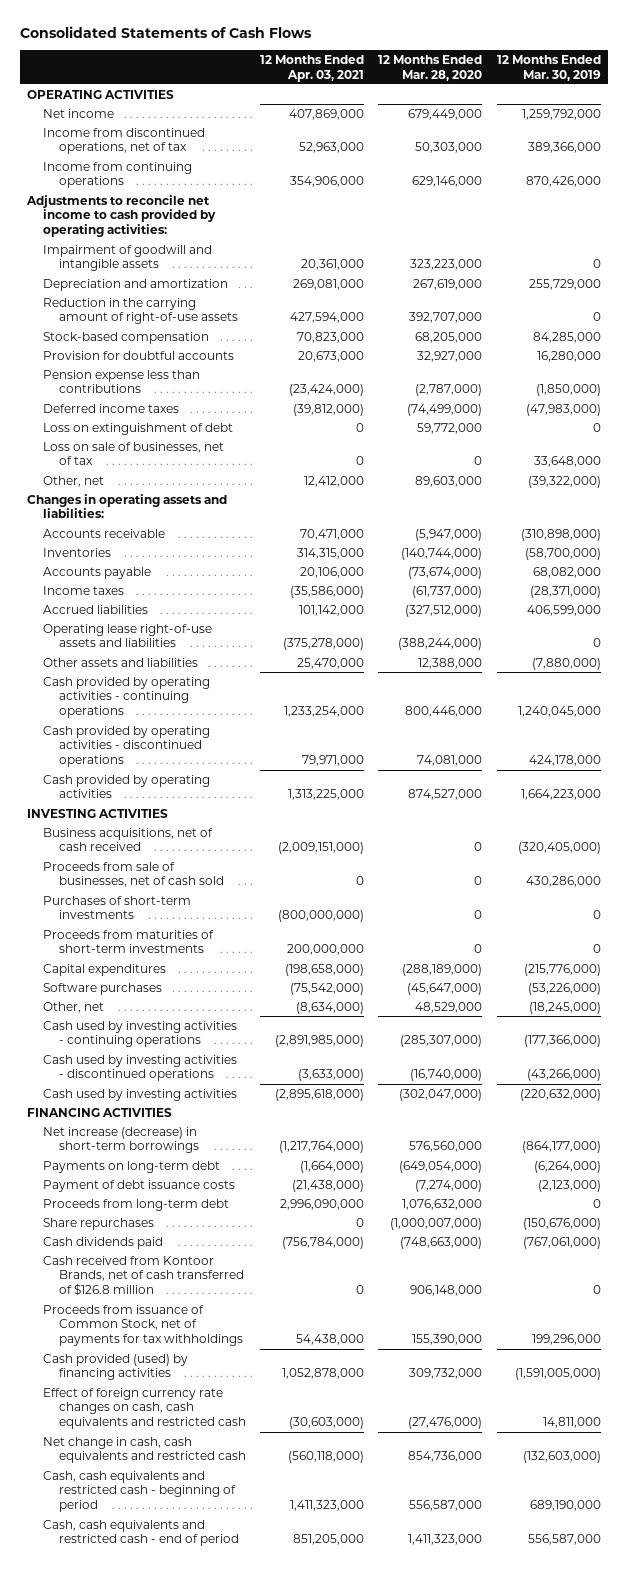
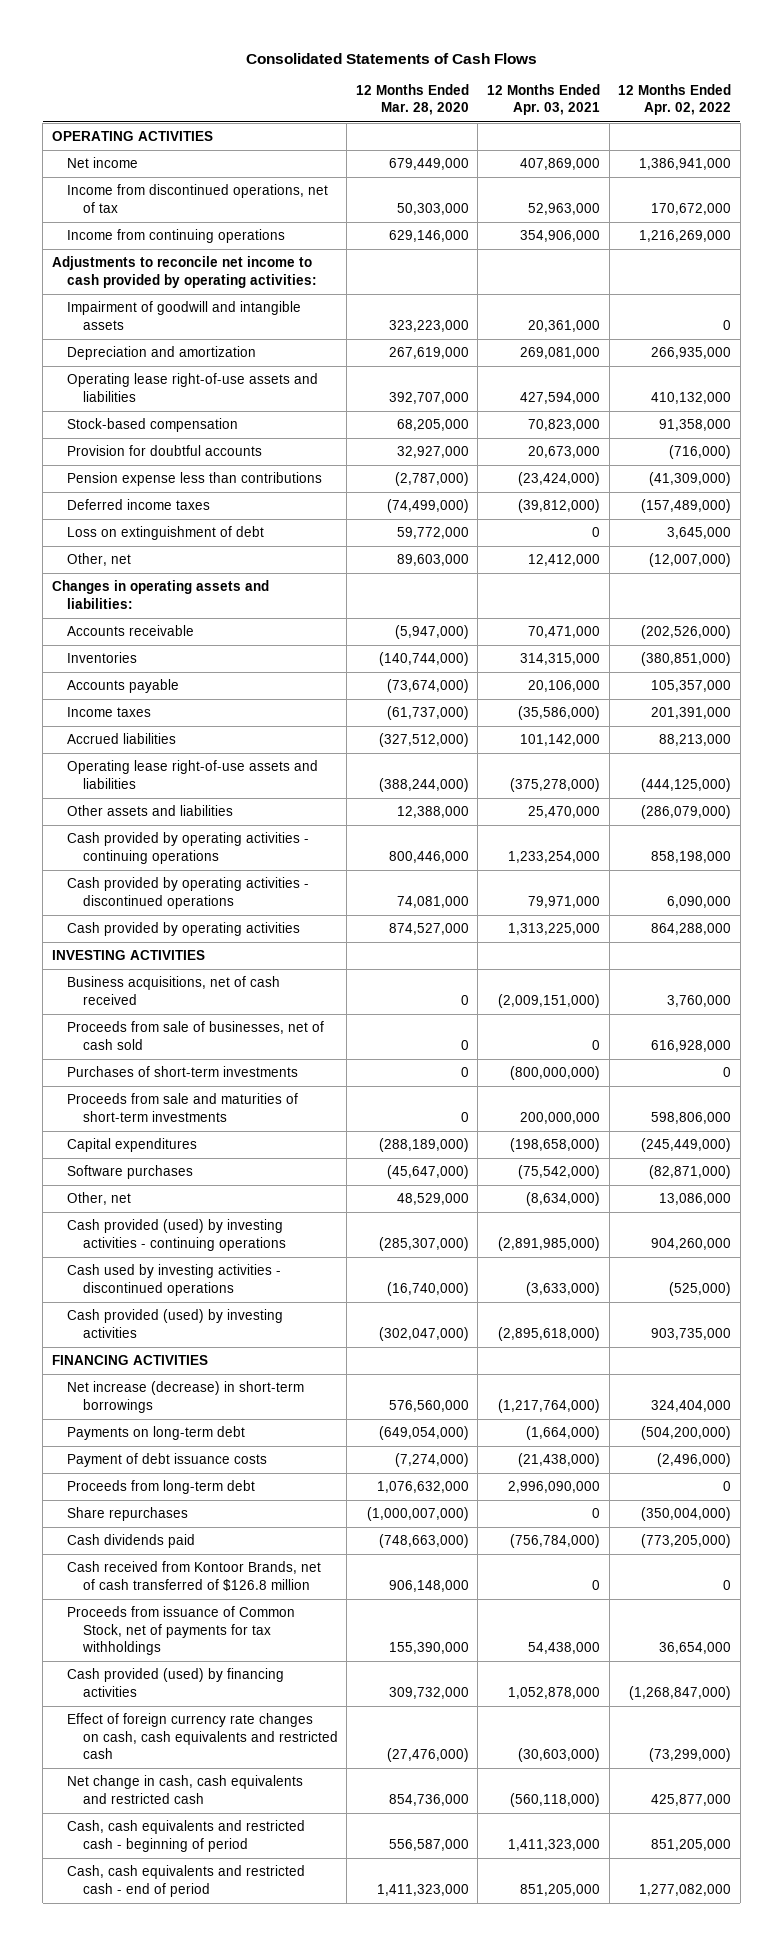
- | 12 Months Ended Apr. 03, 2021 | 12 Months Ended Mar. 28, 2020 | 12 Months Ended Mar. 30, 2019
+ | 12 Months Ended Mar. 28, 2020 | 12 Months Ended Apr. 03, 2021 | 12 Months Ended Apr. 02, 2022
- Reduction in the carrying amount of right-of-use assets | 427,594,000 | 392,707,000 | 0
+ Operating lease right-of-use assets and liabilities | 392,707,000 | 427,594,000 | 410,132,000
- Loss on sale of businesses, net of tax | 0 | 0 | 33,648,000
- Proceeds from maturities of short-term investments | 200,000,000 | 0 | 0
+ Proceeds from sale and maturities of short-term investments | 0 | 200,000,000 | 598,806,000
- Cash used by investing activities - continuing operations | (2,891,985,000) | (285,307,000) | (177,366,000)
+ Cash provided (used) by investing activities - continuing operations | (285,307,000) | (2,891,985,000) | 904,260,000
- Cash used by investing activities | (2,895,618,000) | (302,047,000) | (220,632,000)
+ Cash provided (used) by investing activities | (302,047,000) | (2,895,618,000) | 903,735,000

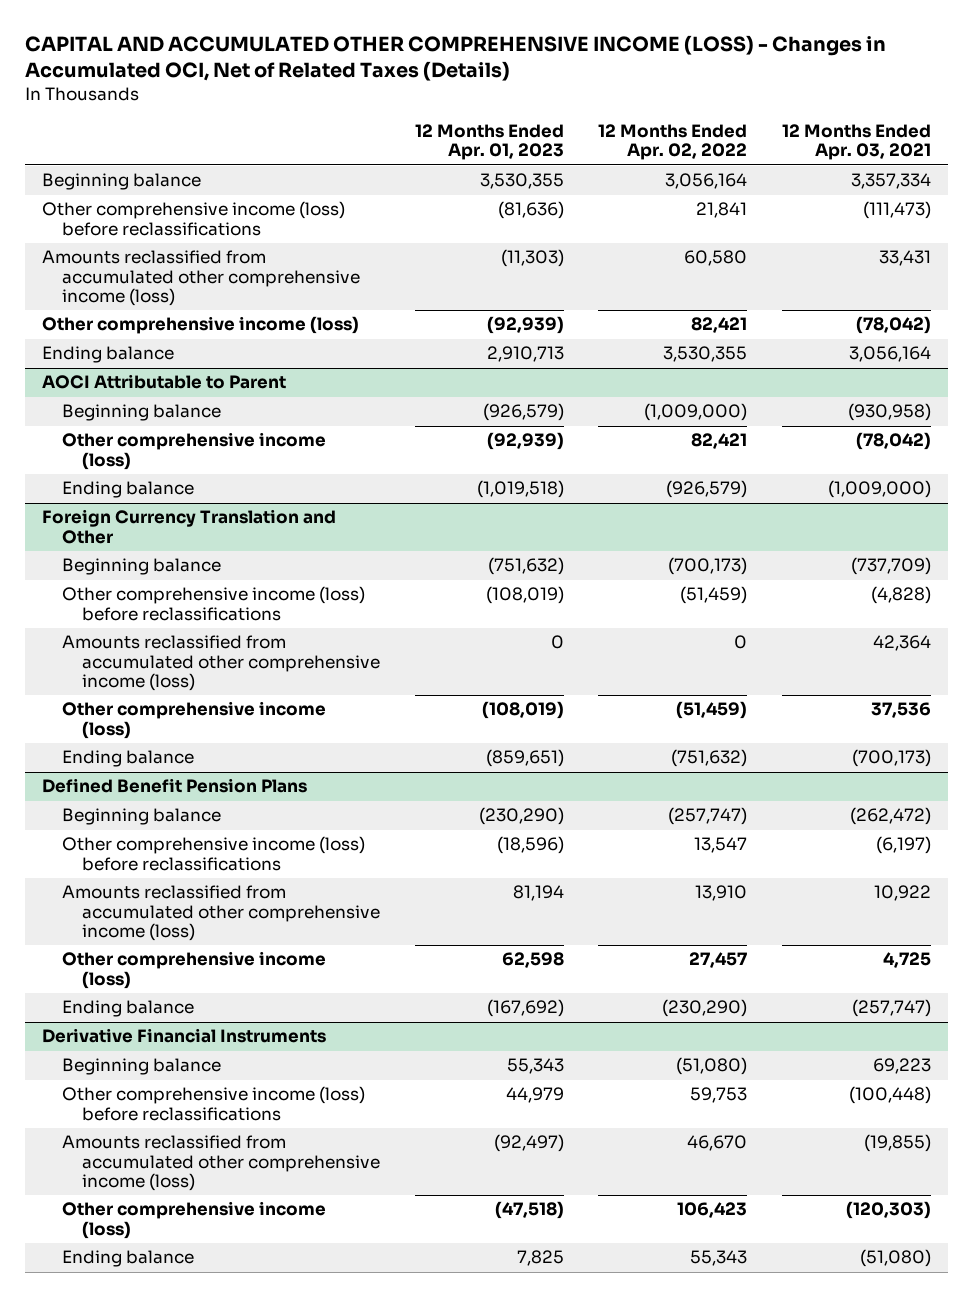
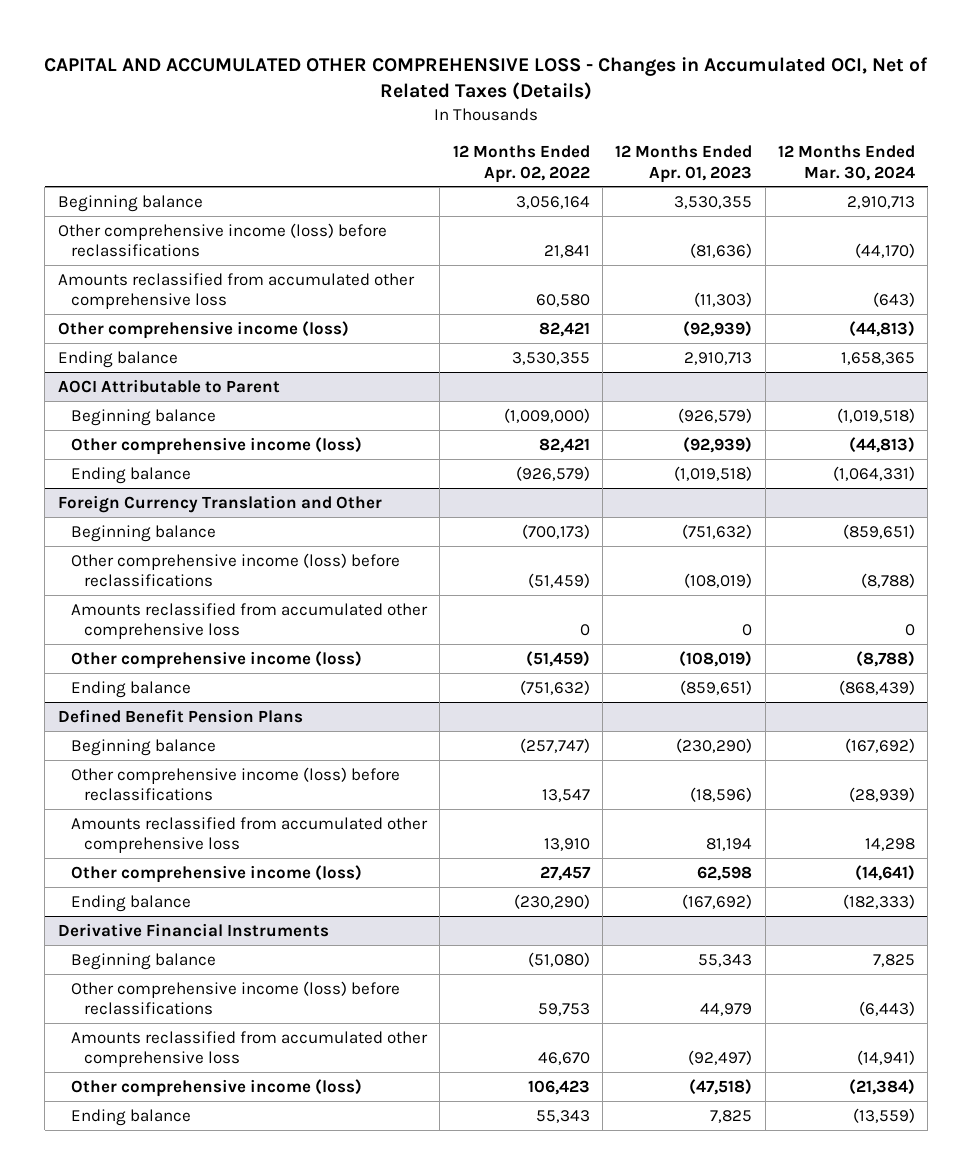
- CAPITAL AND ACCUMULATED OTHER COMPREHENSIVE INCOME (LOSS) - Changes in Accumulated OCI, Net of Related Taxes (Details)
+ CAPITAL AND ACCUMULATED OTHER COMPREHENSIVE LOSS - Changes in Accumulated OCI, Net of Related Taxes (Details)
- | 12 Months Ended Apr. 01, 2023 | 12 Months Ended Apr. 02, 2022 | 12 Months Ended Apr. 03, 2021
+ | 12 Months Ended Apr. 02, 2022 | 12 Months Ended Apr. 01, 2023 | 12 Months Ended Mar. 30, 2024
- Amounts reclassified from accumulated other comprehensive income (loss) | (11,303) | 60,580 | 33,431
+ Amounts reclassified from accumulated other comprehensive loss | 60,580 | (11,303) | (643)
@ Foreign Currency Translation and Other
- Amounts reclassified from accumulated other comprehensive income (loss) | 0 | 0 | 42,364
+ Amounts reclassified from accumulated other comprehensive loss | 0 | 0 | 0
@ Defined Benefit Pension Plans
- Amounts reclassified from accumulated other comprehensive income (loss) | 81,194 | 13,910 | 10,922
+ Amounts reclassified from accumulated other comprehensive loss | 13,910 | 81,194 | 14,298
@ Derivative Financial Instruments
- Amounts reclassified from accumulated other comprehensive income (loss) | (92,497) | 46,670 | (19,855)
+ Amounts reclassified from accumulated other comprehensive loss | 46,670 | (92,497) | (14,941)

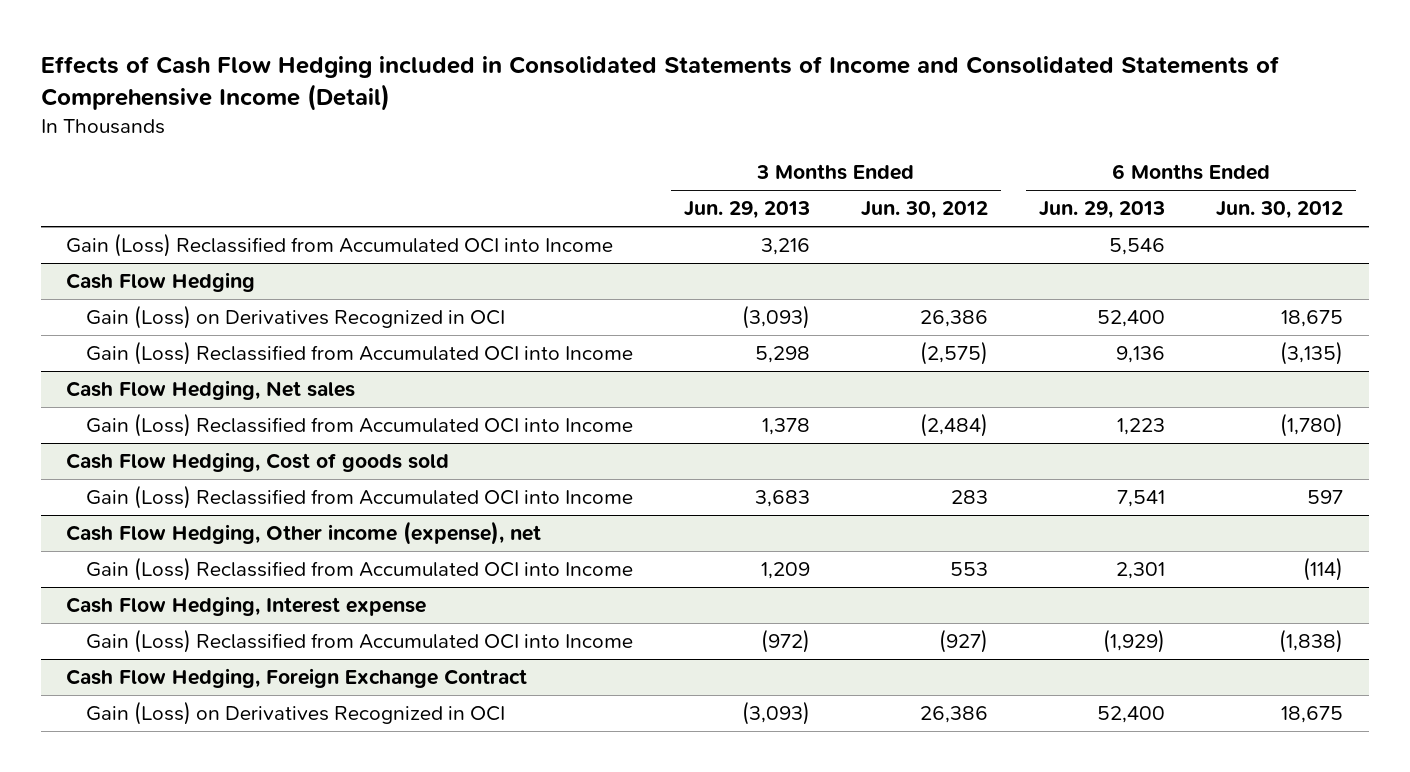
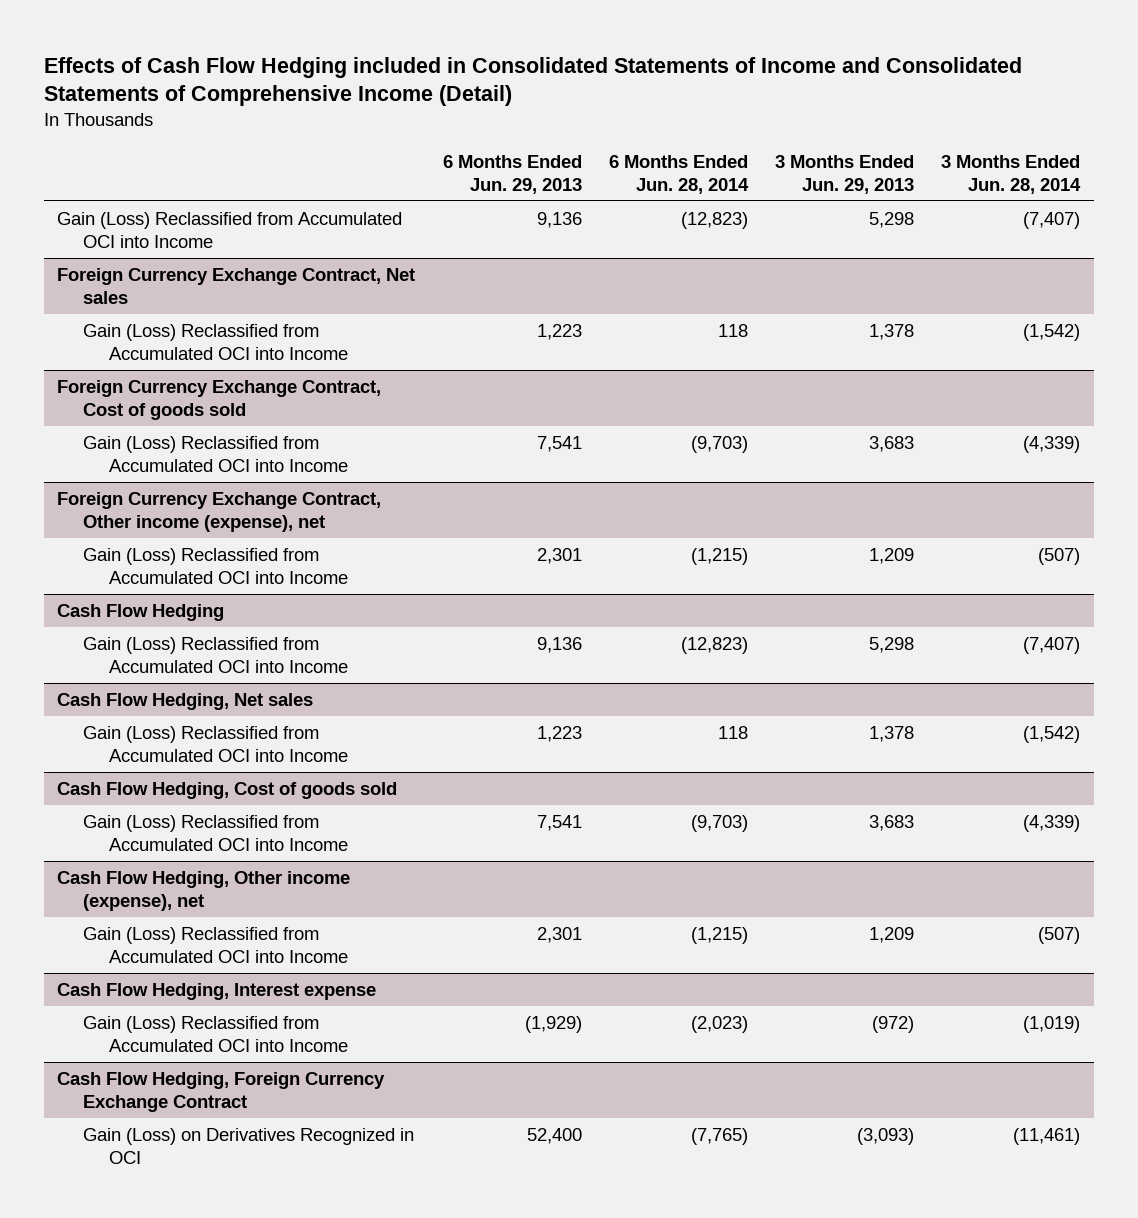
- | 3 Months Ended Jun. 29, 2013 | 3 Months Ended Jun. 30, 2012 | 6 Months Ended Jun. 29, 2013 | 6 Months Ended Jun. 30, 2012
+ | 6 Months Ended Jun. 29, 2013 | 6 Months Ended Jun. 28, 2014 | 3 Months Ended Jun. 29, 2013 | 3 Months Ended Jun. 28, 2014
- Gain (Loss) Reclassified from Accumulated OCI into Income | 3,216 | | 5,546 |
+ Gain (Loss) Reclassified from Accumulated OCI into Income | 9,136 | (12,823) | 5,298 | (7,407)
+ Foreign Currency Exchange Contract, Net sales
+ Gain (Loss) Reclassified from Accumulated OCI into Income | 1,223 | 118 | 1,378 | (1,542)
+ Foreign Currency Exchange Contract, Cost of goods sold
+ Gain (Loss) Reclassified from Accumulated OCI into Income | 7,541 | (9,703) | 3,683 | (4,339)
+ Foreign Currency Exchange Contract, Other income (expense), net
+ Gain (Loss) Reclassified from Accumulated OCI into Income | 2,301 | (1,215) | 1,209 | (507)
@ Cash Flow Hedging
- Gain (Loss) on Derivatives Recognized in OCI | (3,093) | 26,386 | 52,400 | 18,675
- Cash Flow Hedging, Foreign Exchange Contract
+ Cash Flow Hedging, Foreign Currency Exchange Contract

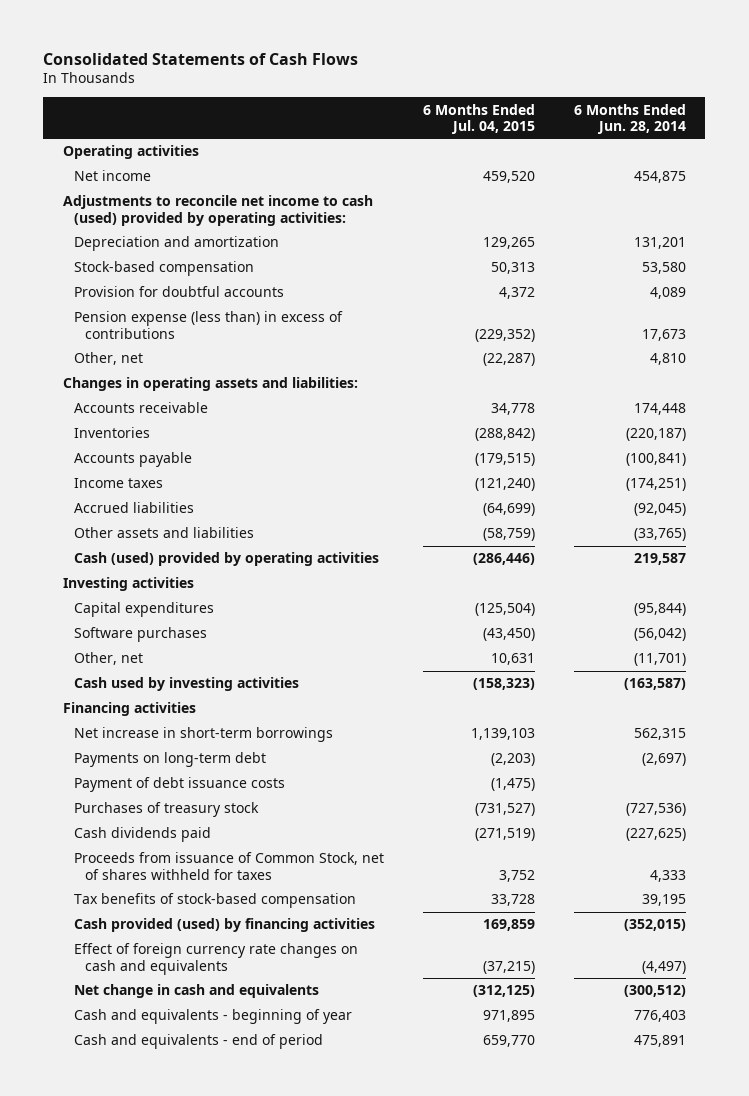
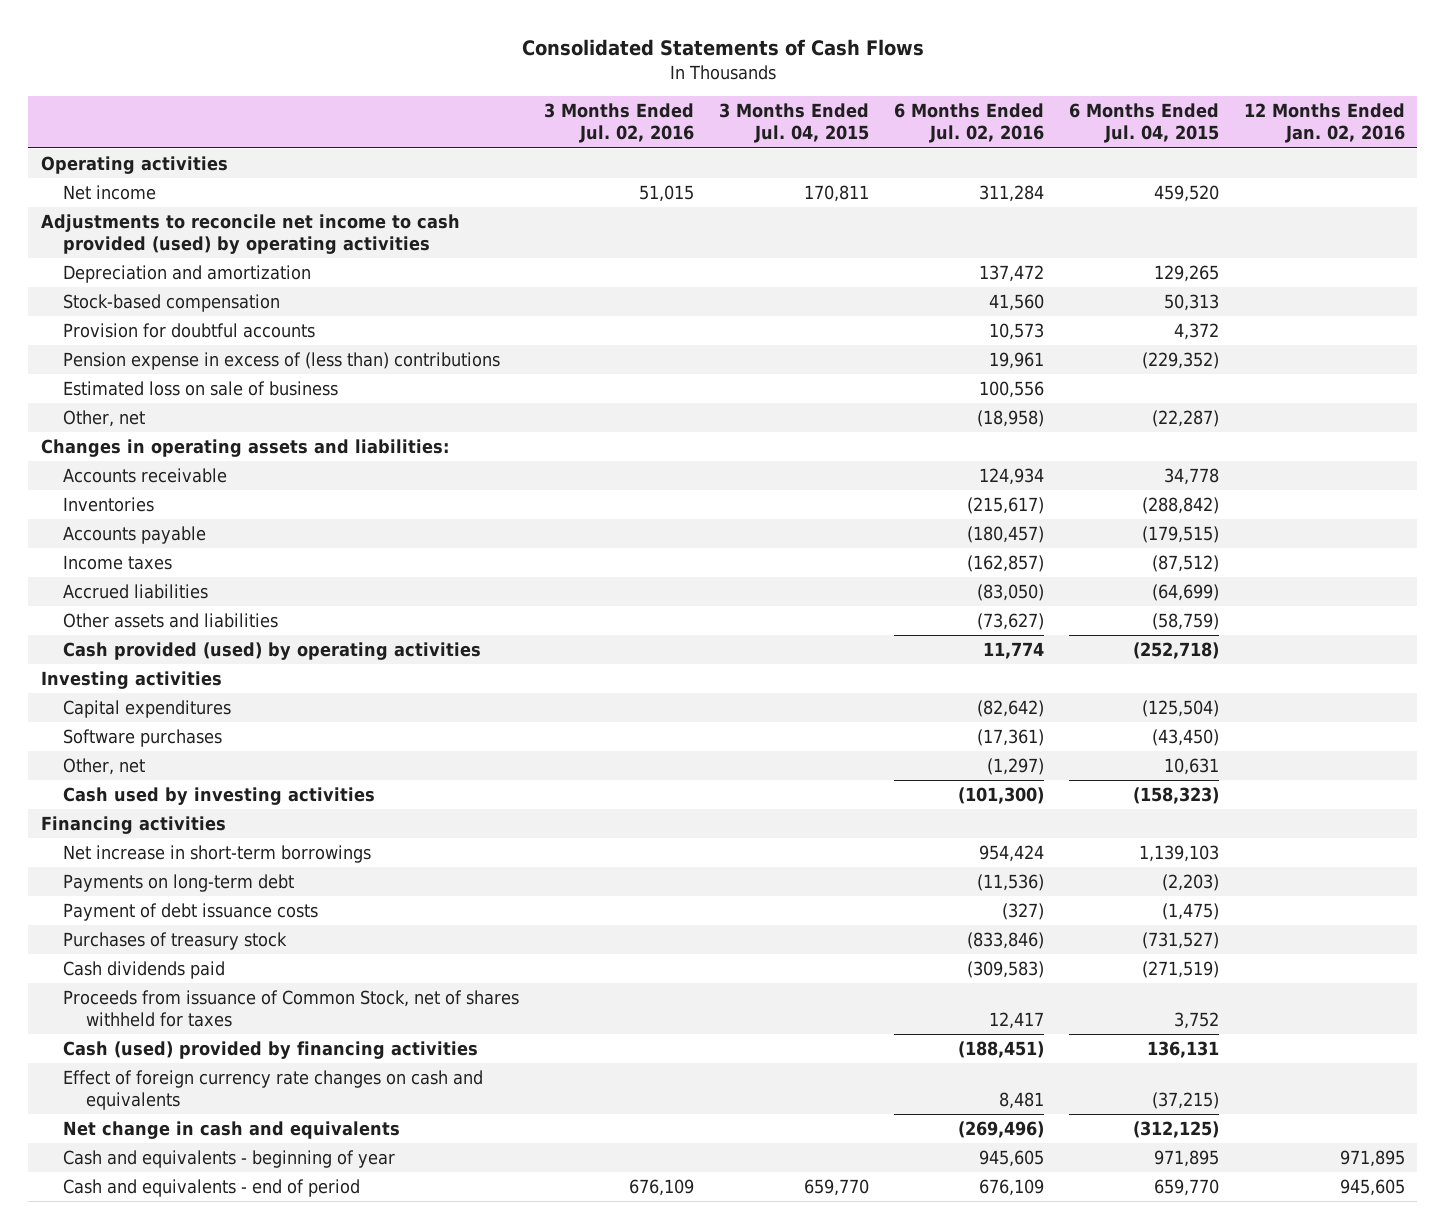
- | 6 Months Ended Jul. 04, 2015 | 6 Months Ended Jun. 28, 2014
+ | 3 Months Ended Jul. 02, 2016 | 3 Months Ended Jul. 04, 2015 | 6 Months Ended Jul. 02, 2016 | 6 Months Ended Jul. 04, 2015 | 12 Months Ended Jan. 02, 2016
- Adjustments to reconcile net income to cash (used) provided by operating activities:
+ Adjustments to reconcile net income to cash provided (used) by operating activities
- Pension expense (less than) in excess of contributions | (229,352) | 17,673
+ Pension expense in excess of (less than) contributions | | | 19,961 | (229,352) |
+ Estimated loss on sale of business | | | 100,556 | |
- Income taxes | (121,240) | (174,251)
+ Income taxes | | | (162,857) | (87,512) |
- Cash (used) provided by operating activities | (286,446) | 219,587
+ Cash provided (used) by operating activities | | | 11,774 | (252,718) |
- Tax benefits of stock-based compensation | 33,728 | 39,195
- Cash provided (used) by financing activities | 169,859 | (352,015)
+ Cash (used) provided by financing activities | | | (188,451) | 136,131 |

